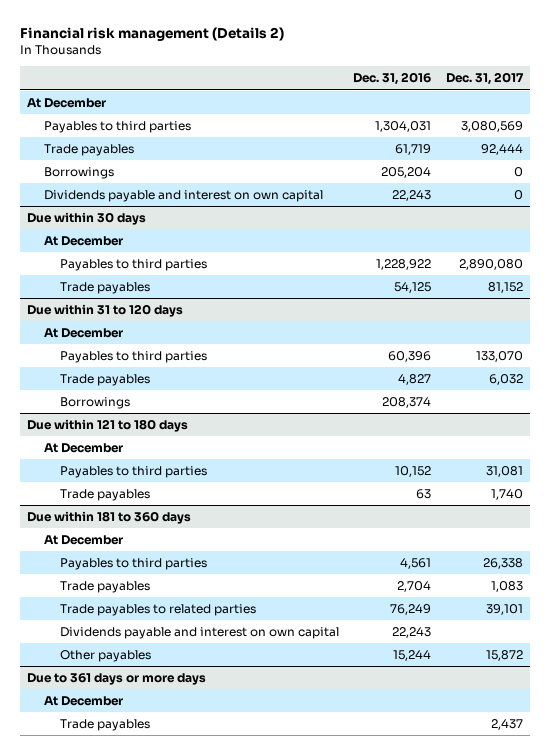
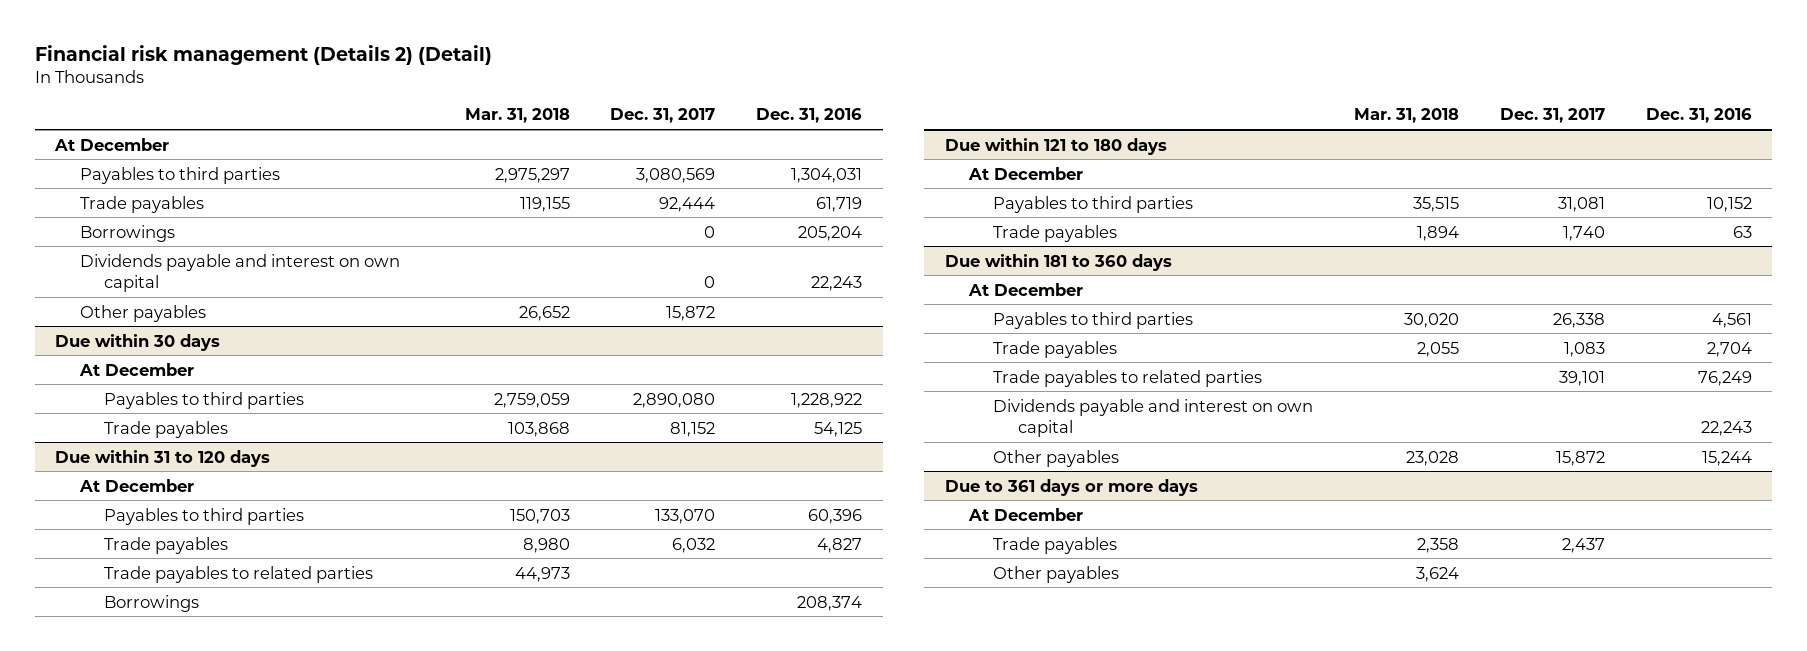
- Financial risk management (Details 2)
+ Financial risk management (Details 2) (Detail)
- | Dec. 31, 2016 | Dec. 31, 2017
+ | Mar. 31, 2018 | Dec. 31, 2017 | Dec. 31, 2016
+ Other payables | 26,652 | 15,872 |
@ Due within 31 to 120 days
+ Trade payables to related parties | 44,973 | |
@ Due to 361 days or more days
+ Other payables | 3,624 | |

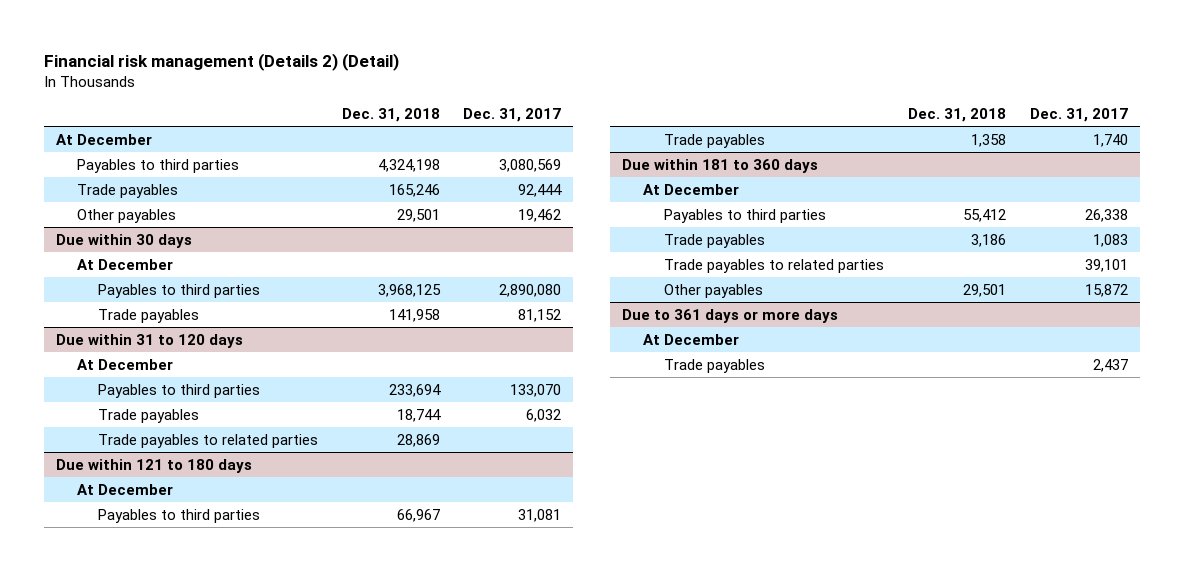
- | Mar. 31, 2018 | Dec. 31, 2017 | Dec. 31, 2016
+ | Dec. 31, 2018 | Dec. 31, 2017
- Borrowings | | 0 | 205,204
- Dividends payable and interest on own capital | | 0 | 22,243
- Other payables | 26,652 | 15,872 |
+ Other payables | 29,501 | 19,462
@ Due within 31 to 120 days
- Borrowings | | | 208,374
@ Due within 181 to 360 days
- Dividends payable and interest on own capital | | | 22,243
@ Due to 361 days or more days
- Other payables | 3,624 | |

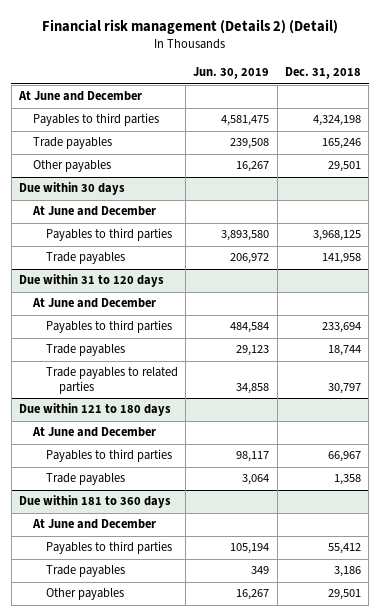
- | Dec. 31, 2018 | Dec. 31, 2017
+ | Jun. 30, 2019 | Dec. 31, 2018
- At December
+ At June and December
@ Due within 30 days
- At December
+ At June and December
@ Due within 31 to 120 days
- At December
+ At June and December
- Trade payables to related parties | 28,869 |
+ Trade payables to related parties | 34,858 | 30,797
@ Due within 121 to 180 days
- At December
+ At June and December
@ Due within 181 to 360 days
- At December
+ At June and December
- Trade payables to related parties | | 39,101
- Due to 361 days or more days
- At December
- Trade payables | | 2,437

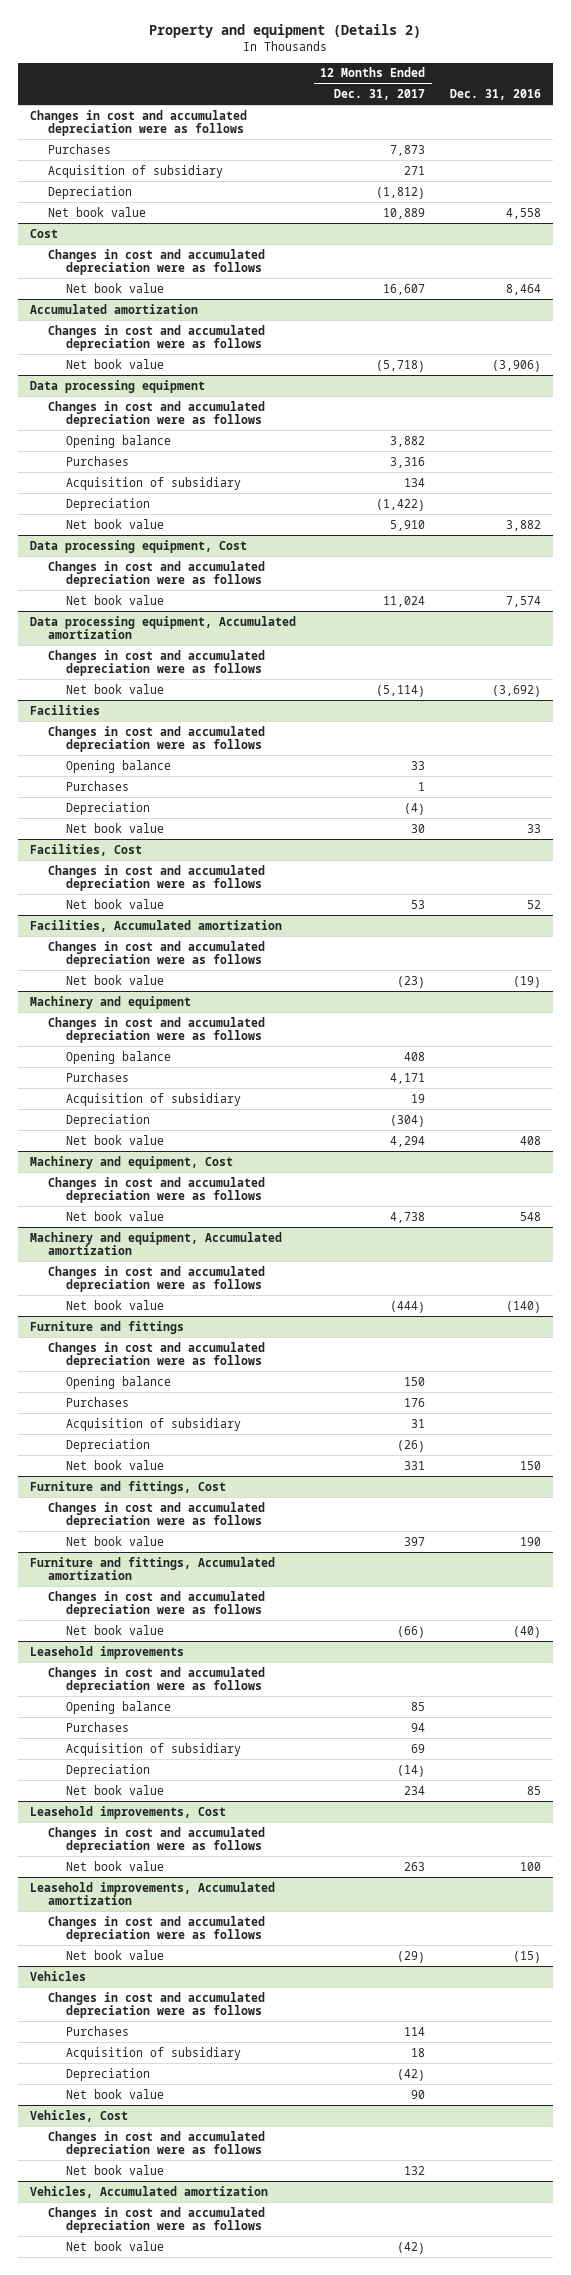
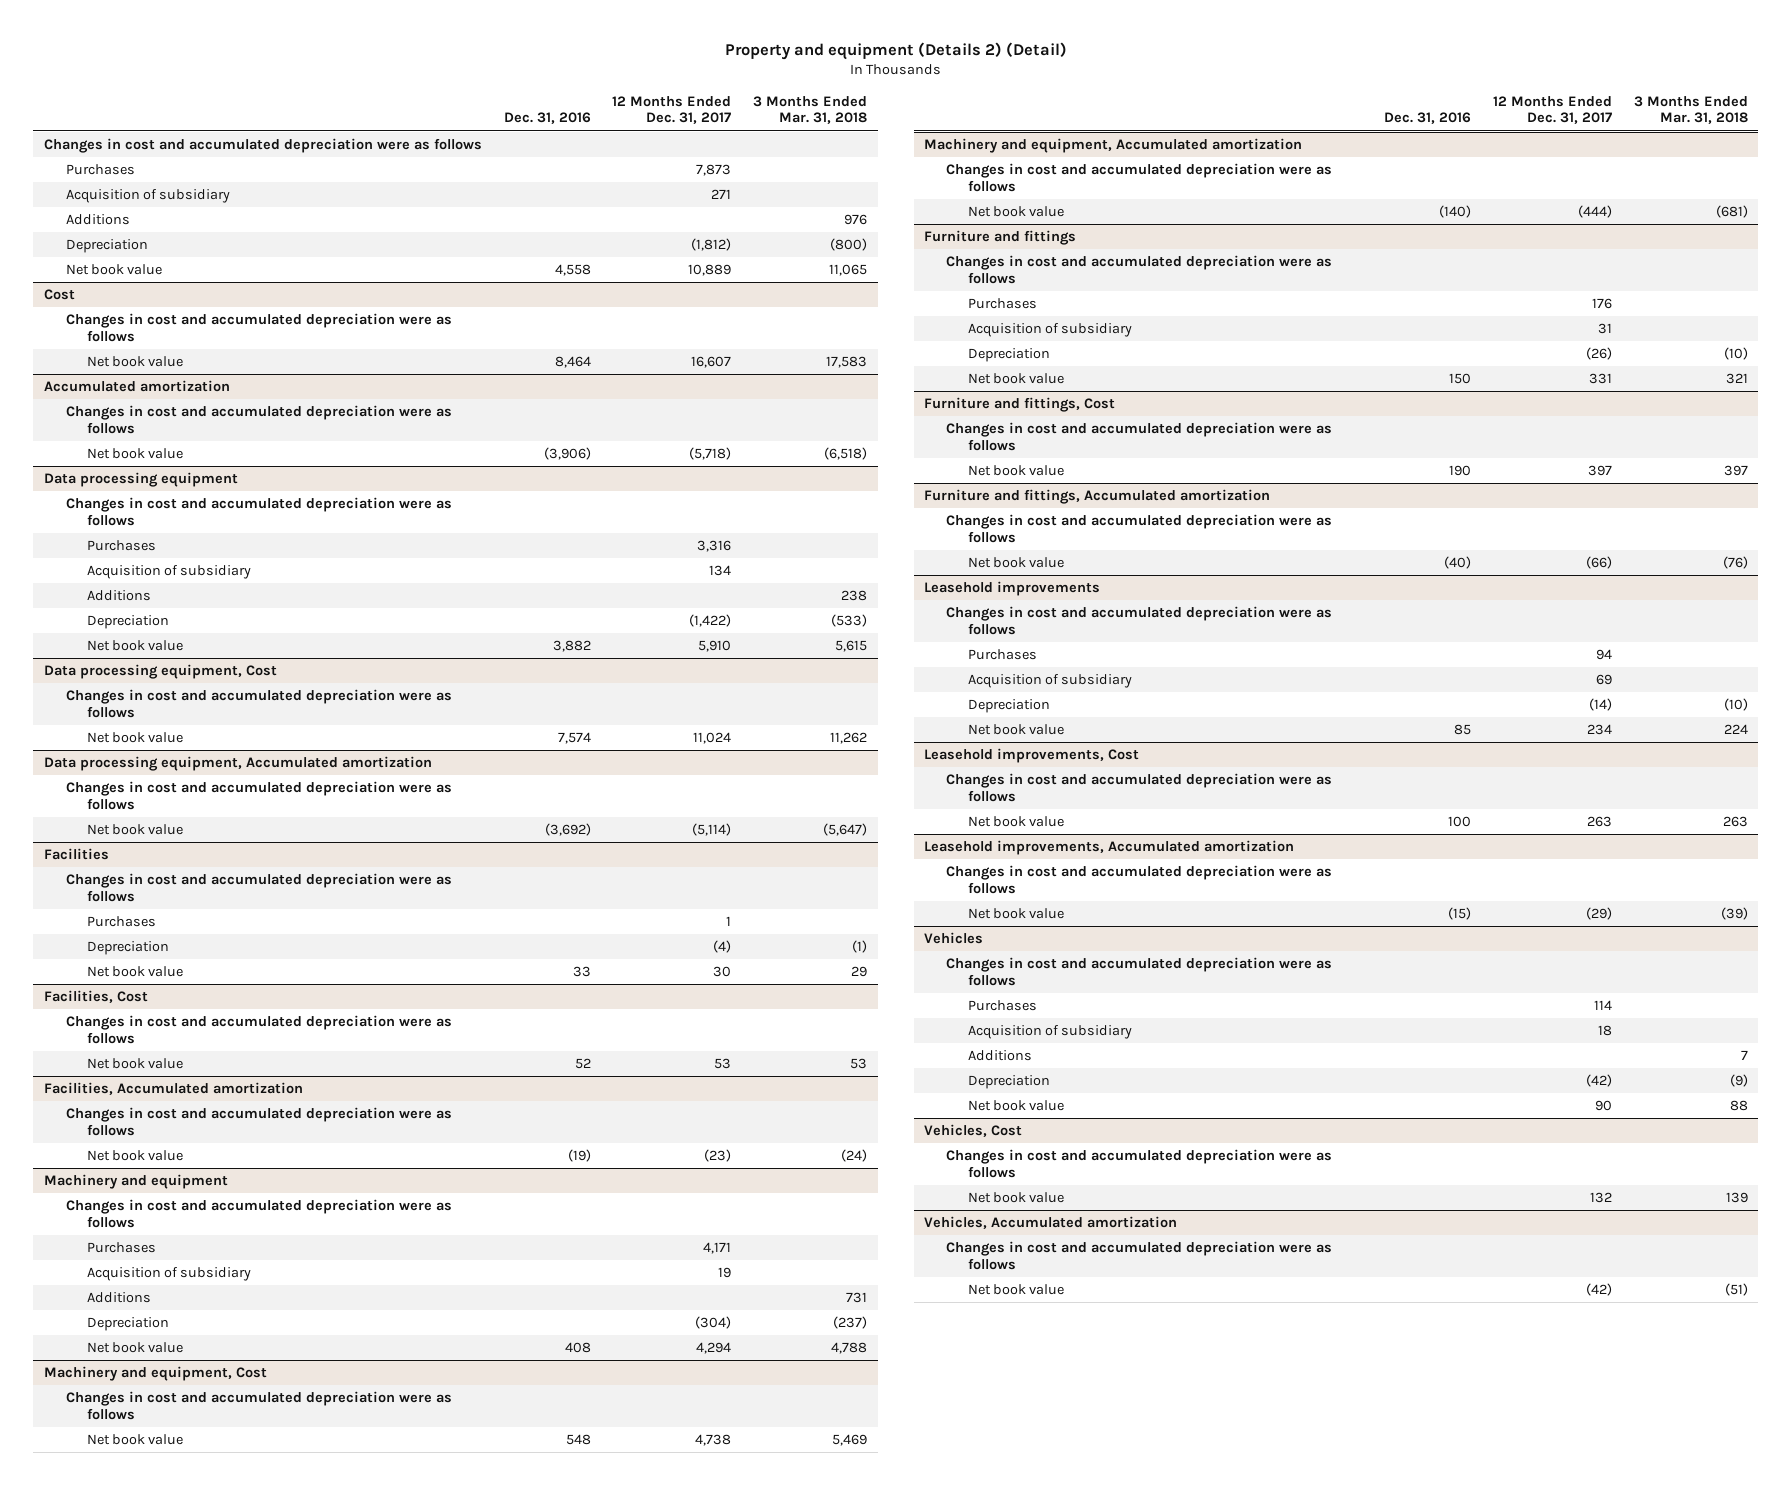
- Property and equipment (Details 2)
+ Property and equipment (Details 2) (Detail)
- | 12 Months Ended Dec. 31, 2017 | Dec. 31, 2016
+ | Dec. 31, 2016 | 12 Months Ended Dec. 31, 2017 | 3 Months Ended Mar. 31, 2018
+ Additions | | | 976
@ Data processing equipment
- Opening balance | 3,882 |
+ Additions | | | 238
@ Facilities
- Opening balance | 33 |
@ Machinery and equipment
- Opening balance | 408 |
+ Additions | | | 731
@ Furniture and fittings
- Opening balance | 150 |
@ Leasehold improvements
- Opening balance | 85 |
@ Vehicles
+ Additions | | | 7

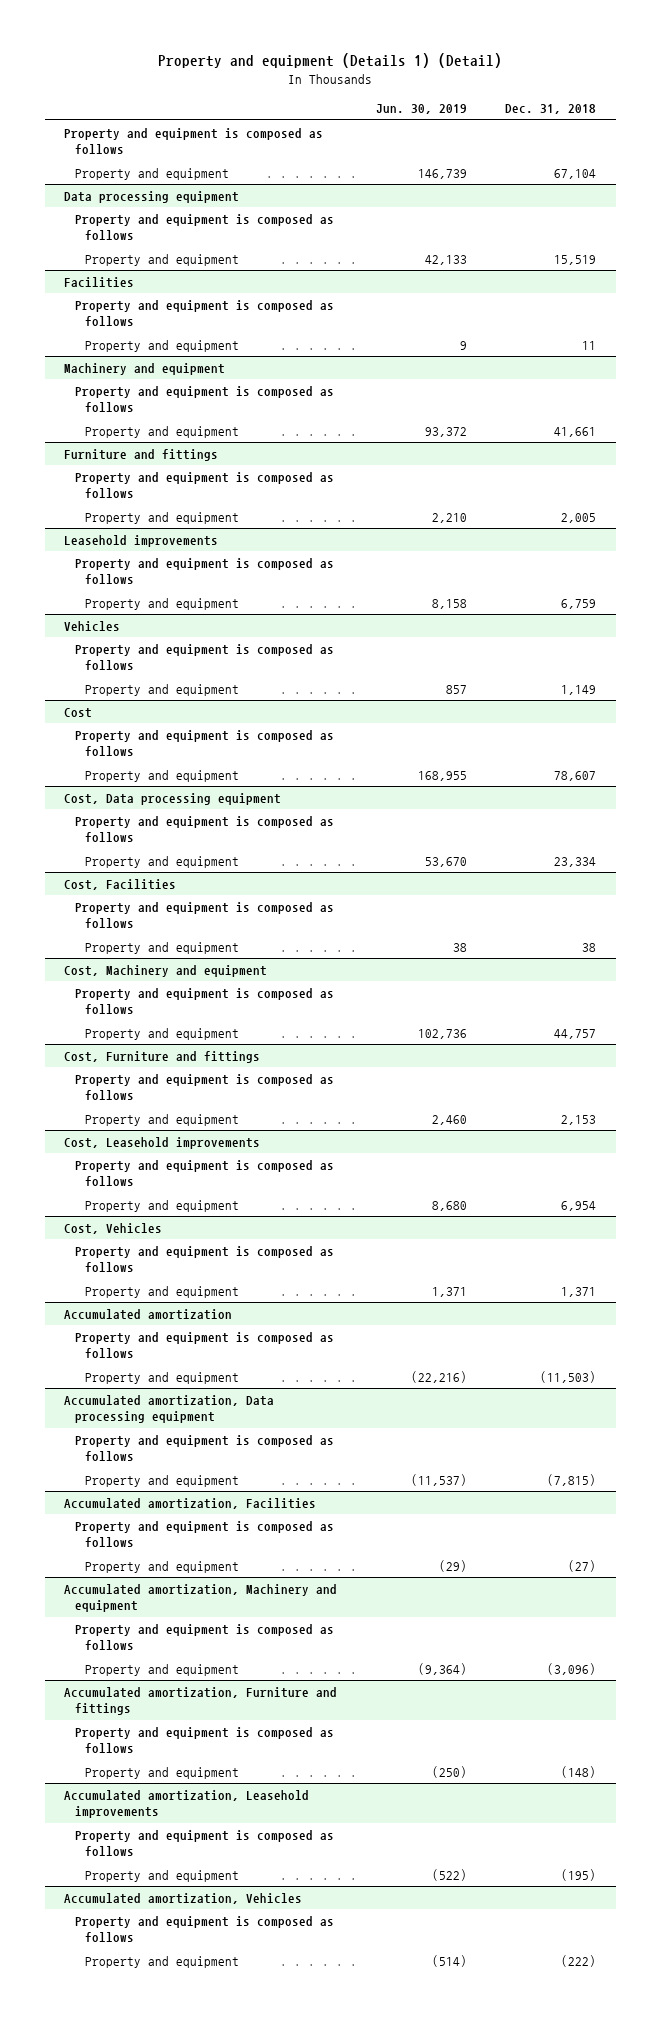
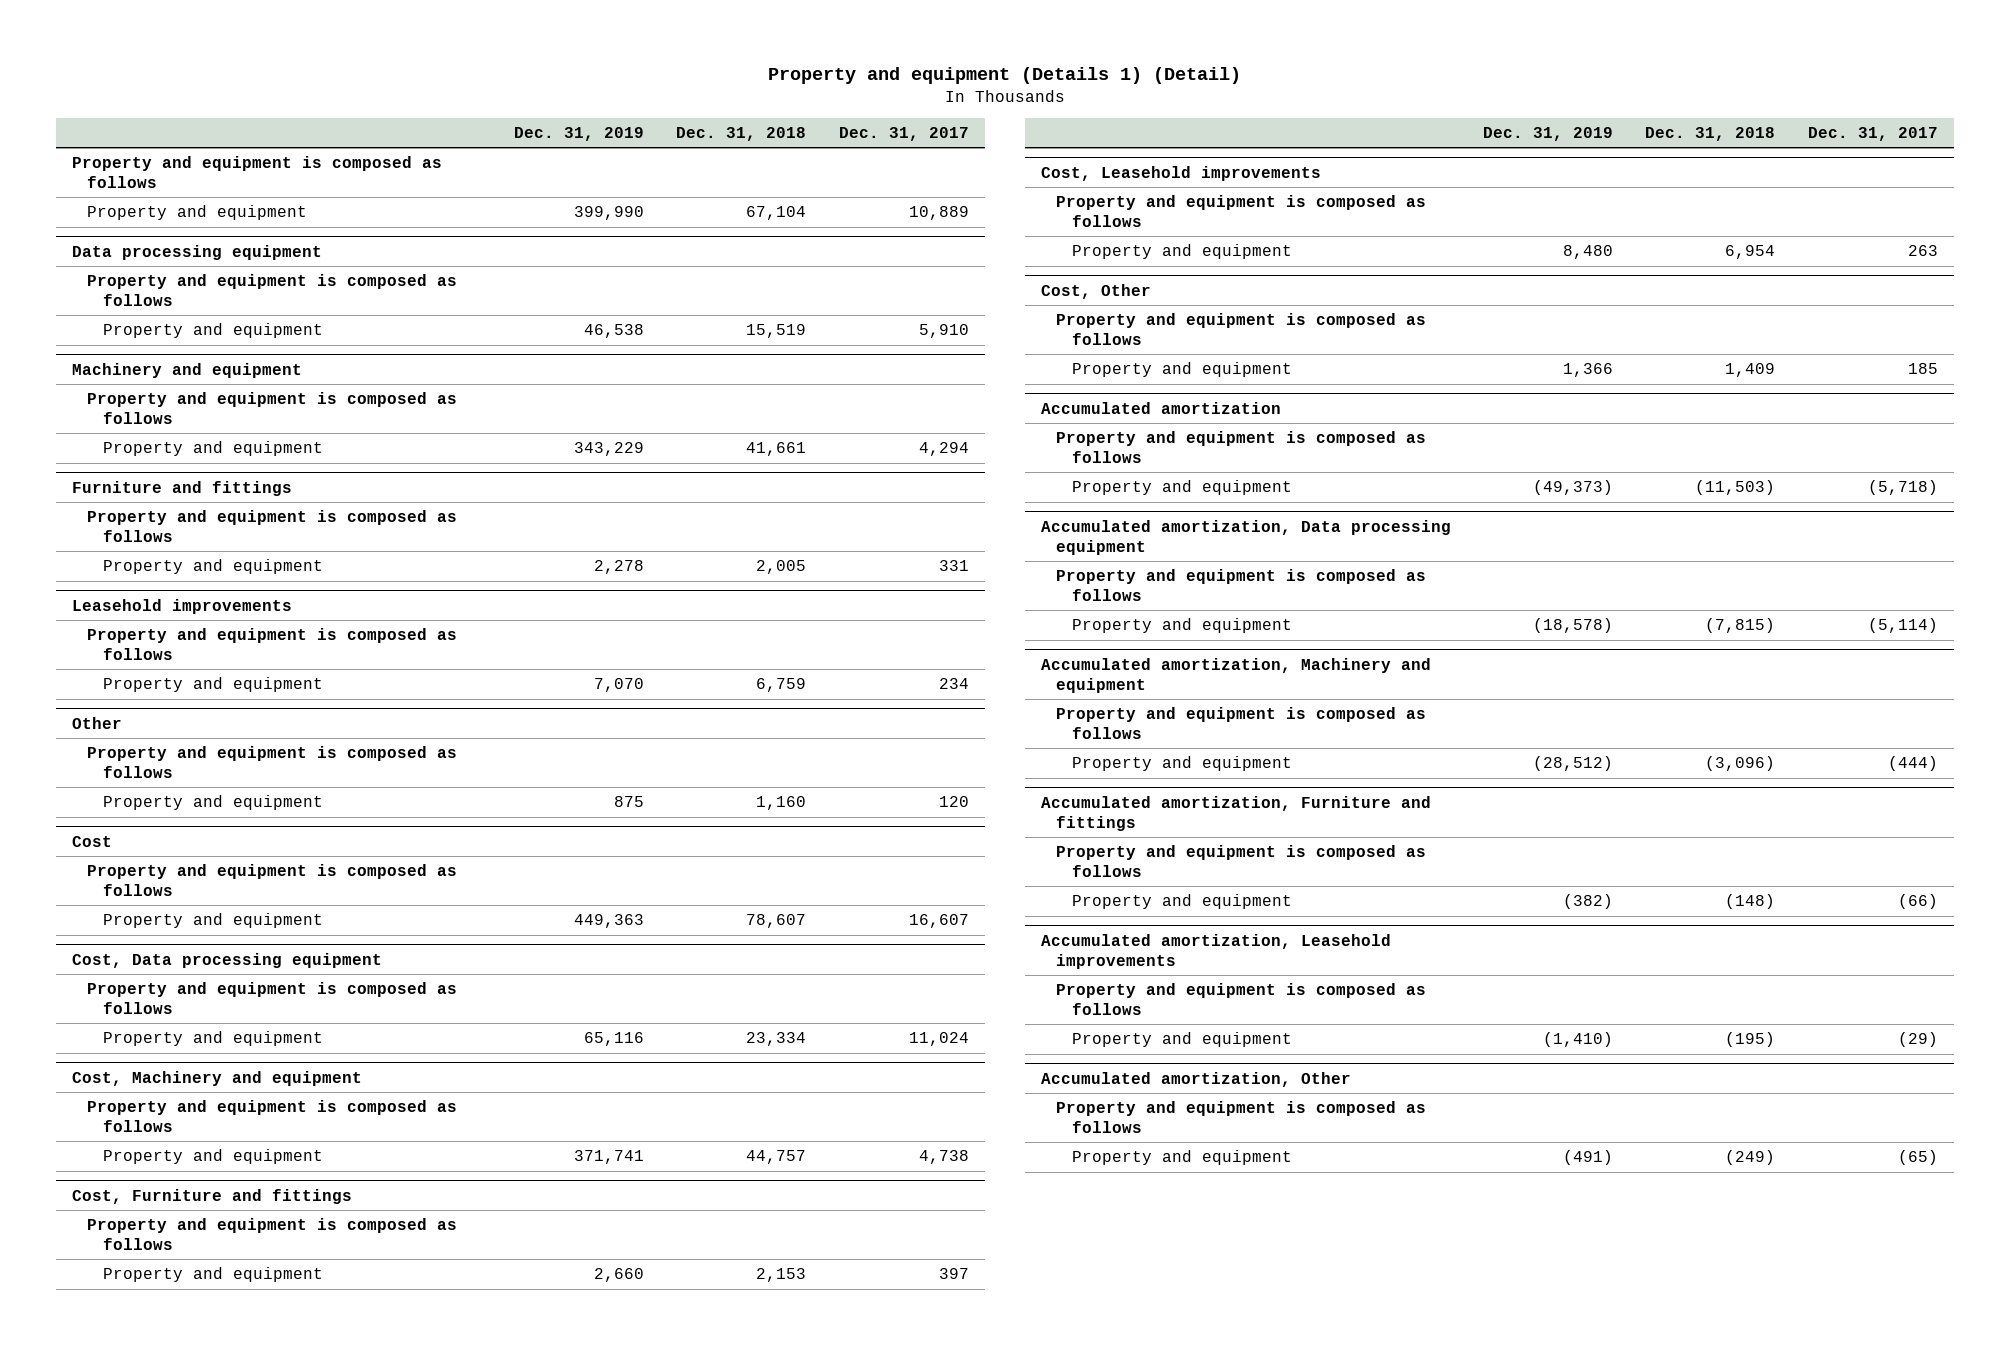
- | Jun. 30, 2019 | Dec. 31, 2018
+ | Dec. 31, 2019 | Dec. 31, 2018 | Dec. 31, 2017
- Facilities
- Property and equipment is composed as follows
- Property and equipment | 9 | 11
- Vehicles
+ Other
- Property and equipment | 857 | 1,149
+ Property and equipment | 875 | 1,160 | 120
- Cost, Facilities
- Property and equipment is composed as follows
- Property and equipment | 38 | 38
- Cost, Vehicles
+ Cost, Other
- Property and equipment | 1,371 | 1,371
+ Property and equipment | 1,366 | 1,409 | 185
- Accumulated amortization, Facilities
- Property and equipment is composed as follows
- Property and equipment | (29) | (27)
- Accumulated amortization, Vehicles
+ Accumulated amortization, Other
- Property and equipment | (514) | (222)
+ Property and equipment | (491) | (249) | (65)

